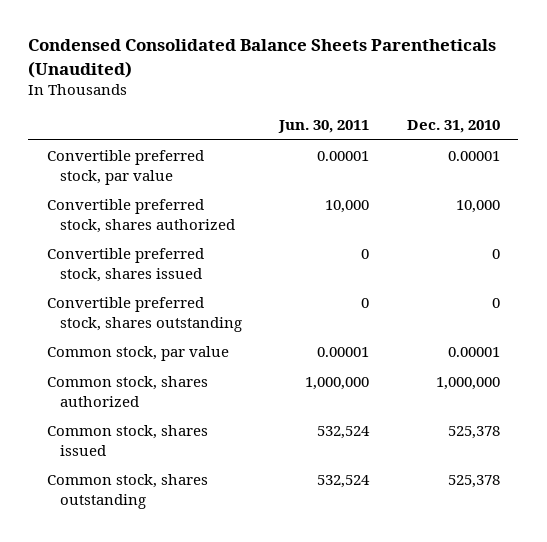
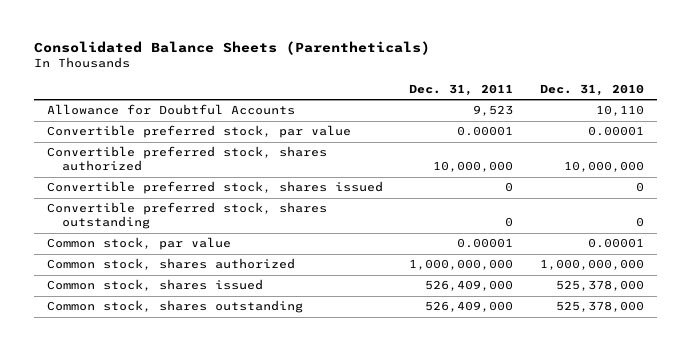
- Condensed Consolidated Balance Sheets Parentheticals (Unaudited)
+ Consolidated Balance Sheets (Parentheticals)
- | Jun. 30, 2011 | Dec. 31, 2010
+ | Dec. 31, 2011 | Dec. 31, 2010
+ Allowance for Doubtful Accounts | 9,523 | 10,110
- Convertible preferred stock, shares authorized | 10,000 | 10,000
+ Convertible preferred stock, shares authorized | 10,000,000 | 10,000,000
- Common stock, shares authorized | 1,000,000 | 1,000,000
- Common stock, shares issued | 532,524 | 525,378
- Common stock, shares outstanding | 532,524 | 525,378
+ Common stock, shares authorized | 1,000,000,000 | 1,000,000,000
+ Common stock, shares issued | 526,409,000 | 525,378,000
+ Common stock, shares outstanding | 526,409,000 | 525,378,000

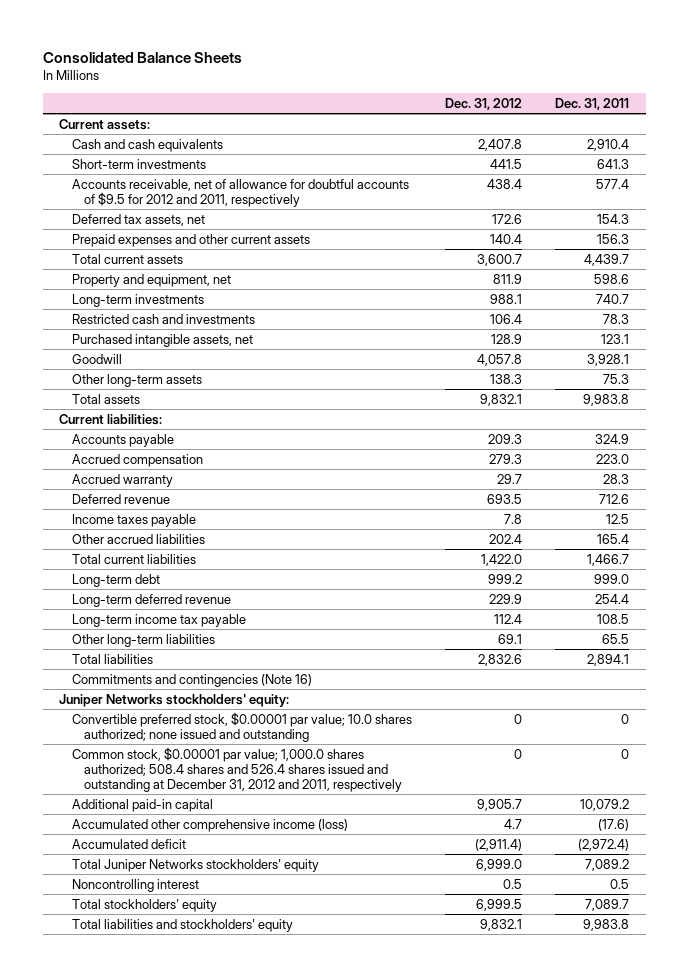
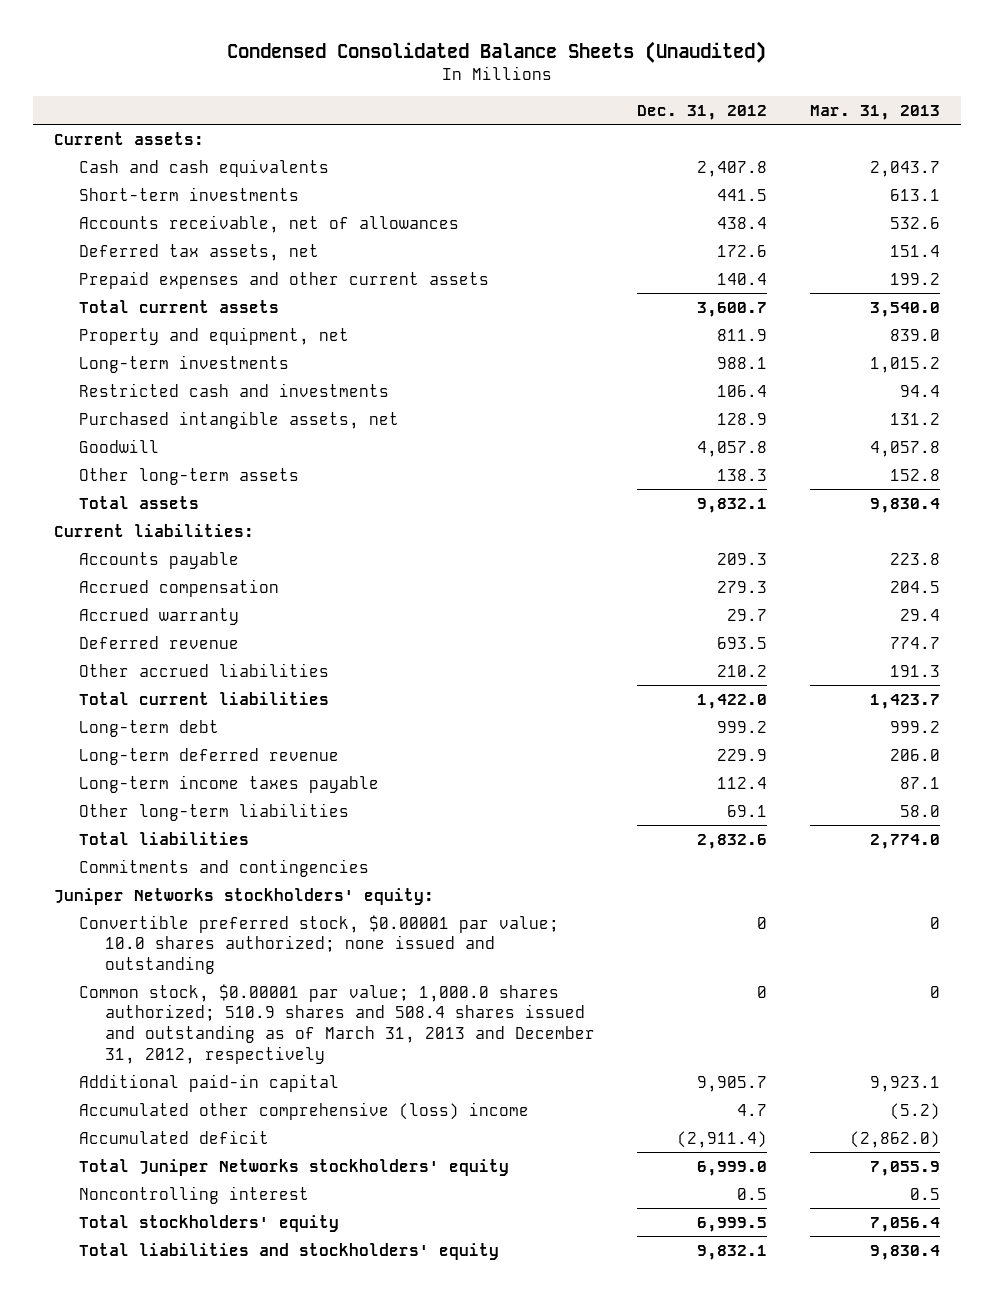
- Consolidated Balance Sheets
+ Condensed Consolidated Balance Sheets (Unaudited)
- | Dec. 31, 2012 | Dec. 31, 2011
+ | Dec. 31, 2012 | Mar. 31, 2013
- Accounts receivable, net of allowance for doubtful accounts of $9.5 for 2012 and 2011, respectively | 438.4 | 577.4
+ Accounts receivable, net of allowances | 438.4 | 532.6
- Income taxes payable | 7.8 | 12.5
- Other accrued liabilities | 202.4 | 165.4
+ Other accrued liabilities | 210.2 | 191.3
- Long-term income tax payable | 112.4 | 108.5
+ Long-term income taxes payable | 112.4 | 87.1
- Commitments and contingencies (Note 16)
+ Commitments and contingencies
- Common stock, $0.00001 par value; 1,000.0 shares authorized; 508.4 shares and 526.4 shares issued and outstanding at December 31, 2012 and 2011, respectively | 0 | 0
+ Common stock, $0.00001 par value; 1,000.0 shares authorized; 510.9 shares and 508.4 shares issued and outstanding as of March 31, 2013 and December 31, 2012, respectively | 0 | 0
- Accumulated other comprehensive income (loss) | 4.7 | (17.6)
+ Accumulated other comprehensive (loss) income | 4.7 | (5.2)

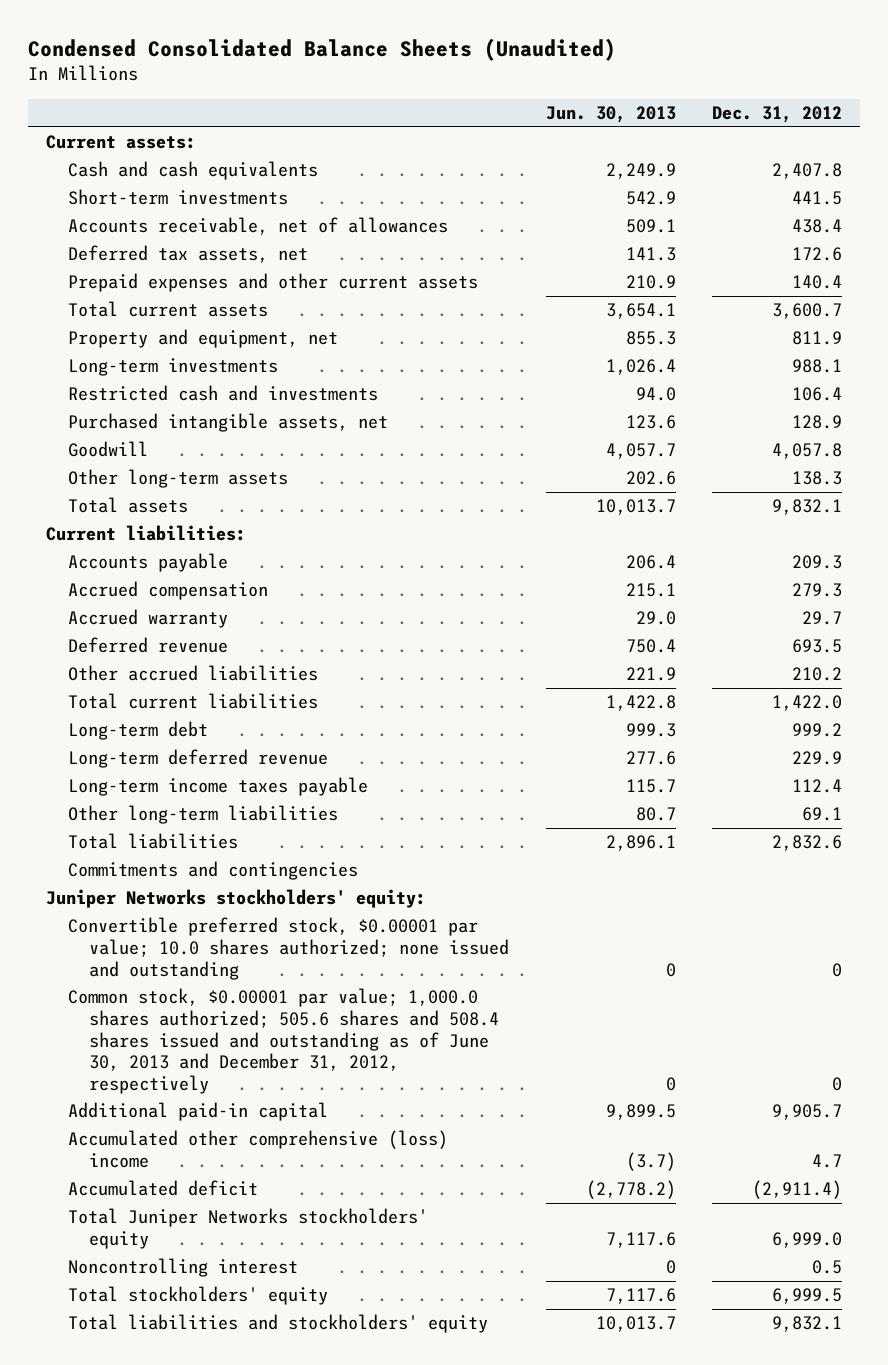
- | Dec. 31, 2012 | Mar. 31, 2013
+ | Jun. 30, 2013 | Dec. 31, 2012
- Common stock, $0.00001 par value; 1,000.0 shares authorized; 510.9 shares and 508.4 shares issued and outstanding as of March 31, 2013 and December 31, 2012, respectively | 0 | 0
+ Common stock, $0.00001 par value; 1,000.0 shares authorized; 505.6 shares and 508.4 shares issued and outstanding as of June 30, 2013 and December 31, 2012, respectively | 0 | 0

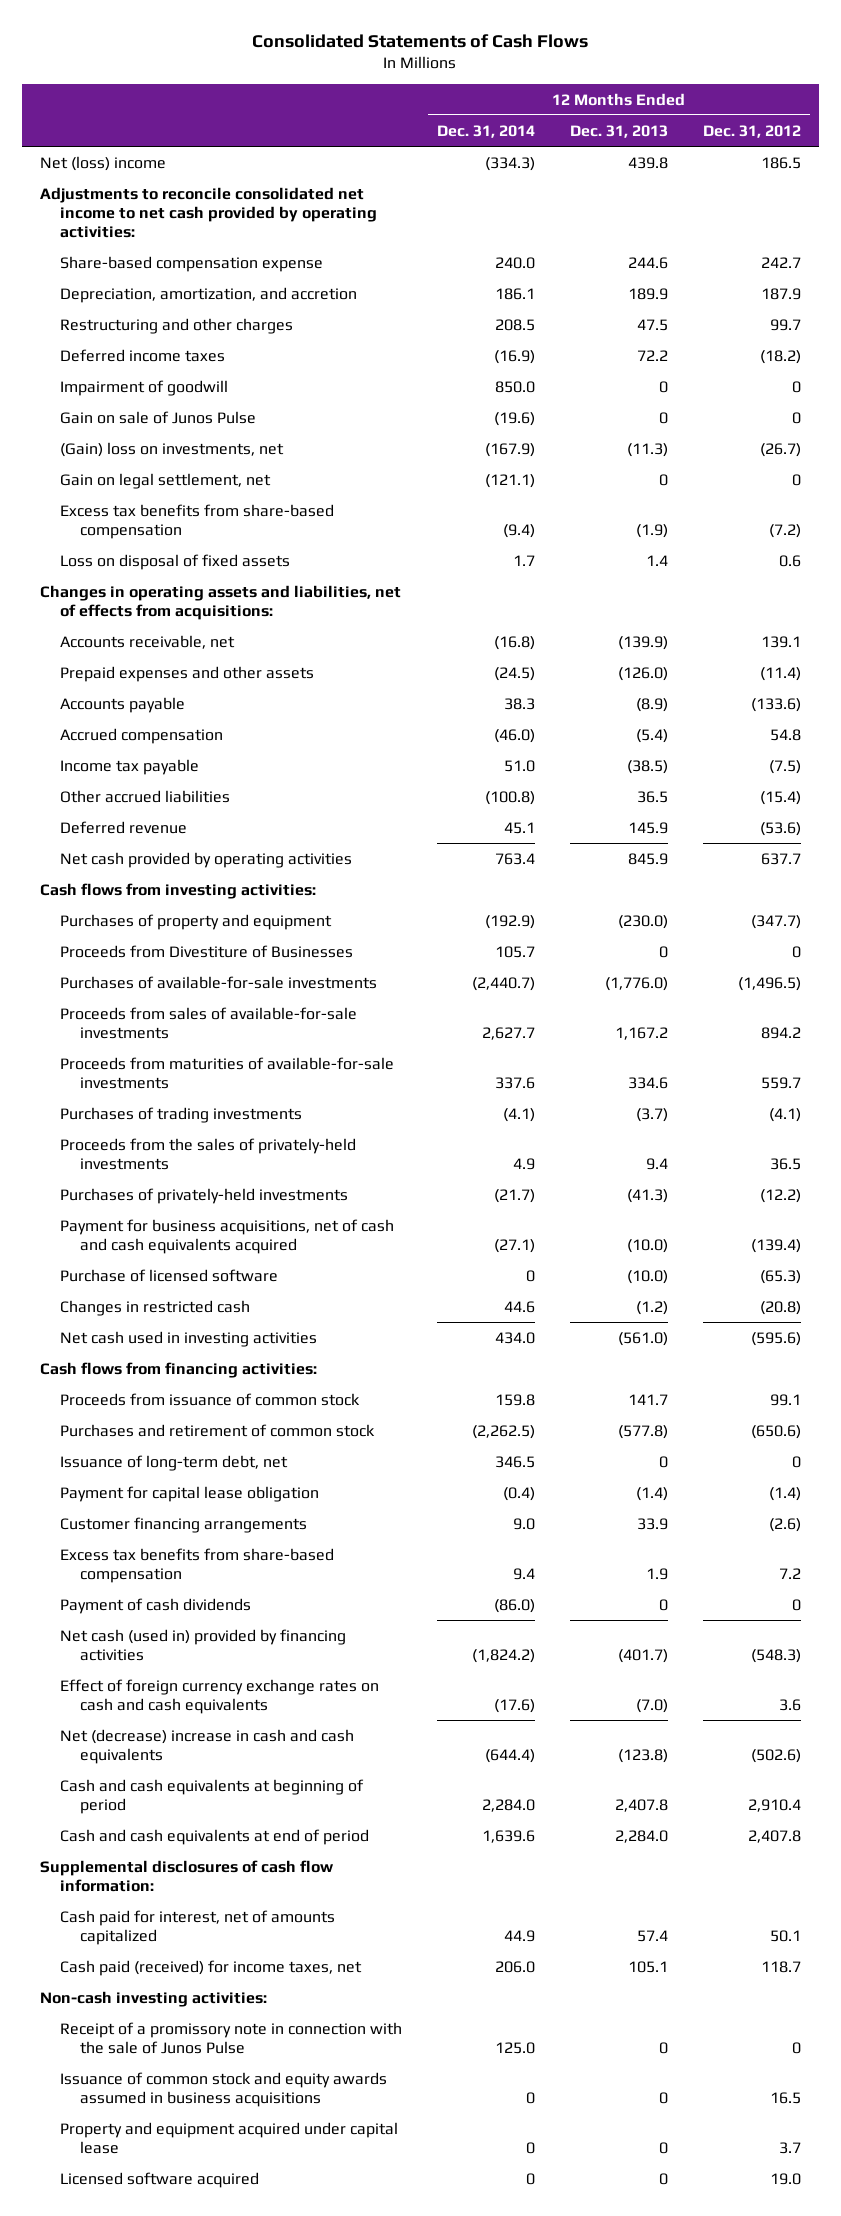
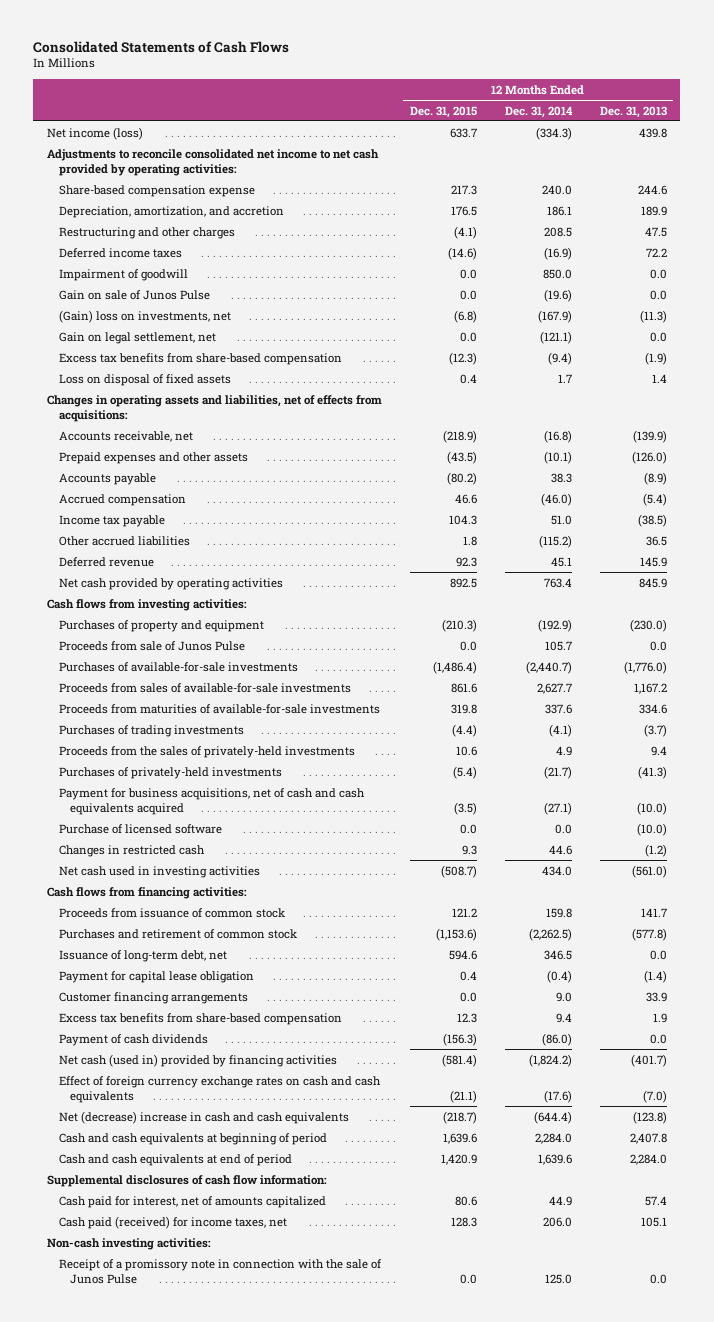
- | 12 Months Ended Dec. 31, 2014 | 12 Months Ended Dec. 31, 2013 | 12 Months Ended Dec. 31, 2012
+ | 12 Months Ended Dec. 31, 2015 | 12 Months Ended Dec. 31, 2014 | 12 Months Ended Dec. 31, 2013
- Net (loss) income | (334.3) | 439.8 | 186.5
+ Net income (loss) | 633.7 | (334.3) | 439.8
- Impairment of goodwill | 850.0 | 0 | 0
- Gain on sale of Junos Pulse | (19.6) | 0 | 0
+ Impairment of goodwill | 0.0 | 850.0 | 0.0
+ Gain on sale of Junos Pulse | 0.0 | (19.6) | 0.0
- Gain on legal settlement, net | (121.1) | 0 | 0
+ Gain on legal settlement, net | 0.0 | (121.1) | 0.0
- Prepaid expenses and other assets | (24.5) | (126.0) | (11.4)
+ Prepaid expenses and other assets | (43.5) | (10.1) | (126.0)
- Other accrued liabilities | (100.8) | 36.5 | (15.4)
+ Other accrued liabilities | 1.8 | (115.2) | 36.5
- Proceeds from Divestiture of Businesses | 105.7 | 0 | 0
+ Proceeds from sale of Junos Pulse | 0.0 | 105.7 | 0.0
- Purchase of licensed software | 0 | (10.0) | (65.3)
+ Purchase of licensed software | 0.0 | 0.0 | (10.0)
- Issuance of long-term debt, net | 346.5 | 0 | 0
+ Issuance of long-term debt, net | 594.6 | 346.5 | 0.0
- Payment of cash dividends | (86.0) | 0 | 0
+ Payment of cash dividends | (156.3) | (86.0) | 0.0
- Receipt of a promissory note in connection with the sale of Junos Pulse | 125.0 | 0 | 0
- Issuance of common stock and equity awards assumed in business acquisitions | 0 | 0 | 16.5
- Property and equipment acquired under capital lease | 0 | 0 | 3.7
- Licensed software acquired | 0 | 0 | 19.0
+ Receipt of a promissory note in connection with the sale of Junos Pulse | 0.0 | 125.0 | 0.0

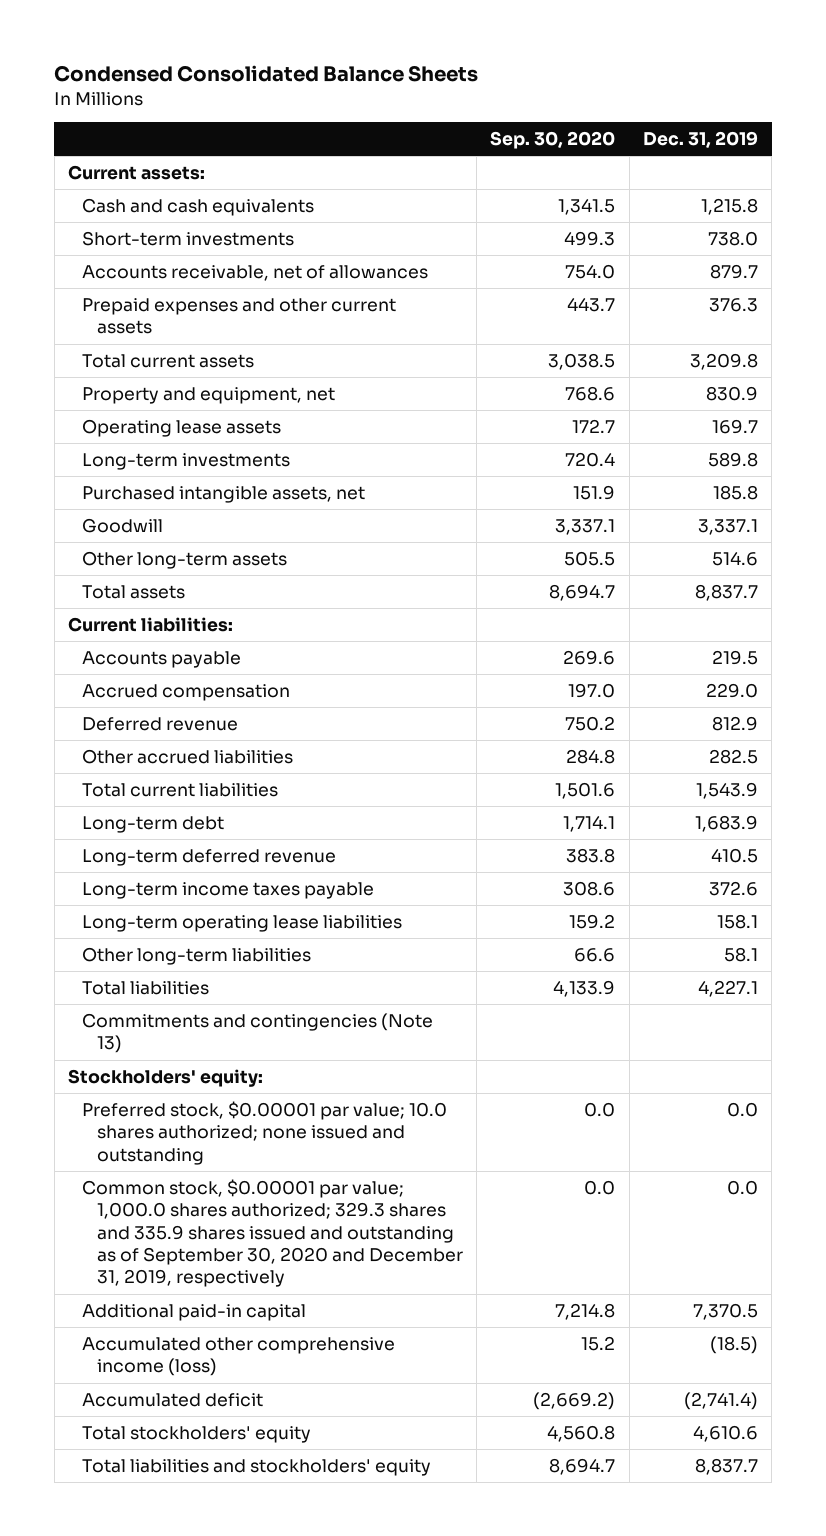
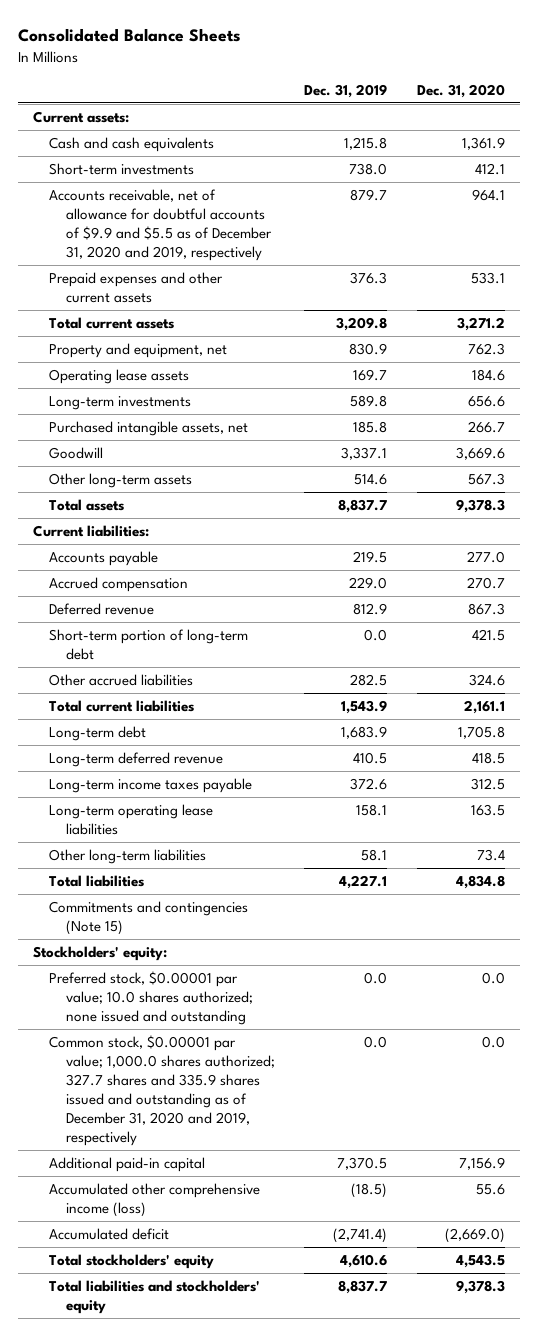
- Condensed Consolidated Balance Sheets
+ Consolidated Balance Sheets
- | Sep. 30, 2020 | Dec. 31, 2019
+ | Dec. 31, 2019 | Dec. 31, 2020
- Accounts receivable, net of allowances | 754.0 | 879.7
+ Accounts receivable, net of allowance for doubtful accounts of $9.9 and $5.5 as of December 31, 2020 and 2019, respectively | 879.7 | 964.1
+ Short-term portion of long-term debt | 0.0 | 421.5
- Commitments and contingencies (Note 13)
+ Commitments and contingencies (Note 15)
- Common stock, $0.00001 par value; 1,000.0 shares authorized; 329.3 shares and 335.9 shares issued and outstanding as of September 30, 2020 and December 31, 2019, respectively | 0.0 | 0.0
+ Common stock, $0.00001 par value; 1,000.0 shares authorized; 327.7 shares and 335.9 shares issued and outstanding as of December 31, 2020 and 2019, respectively | 0.0 | 0.0

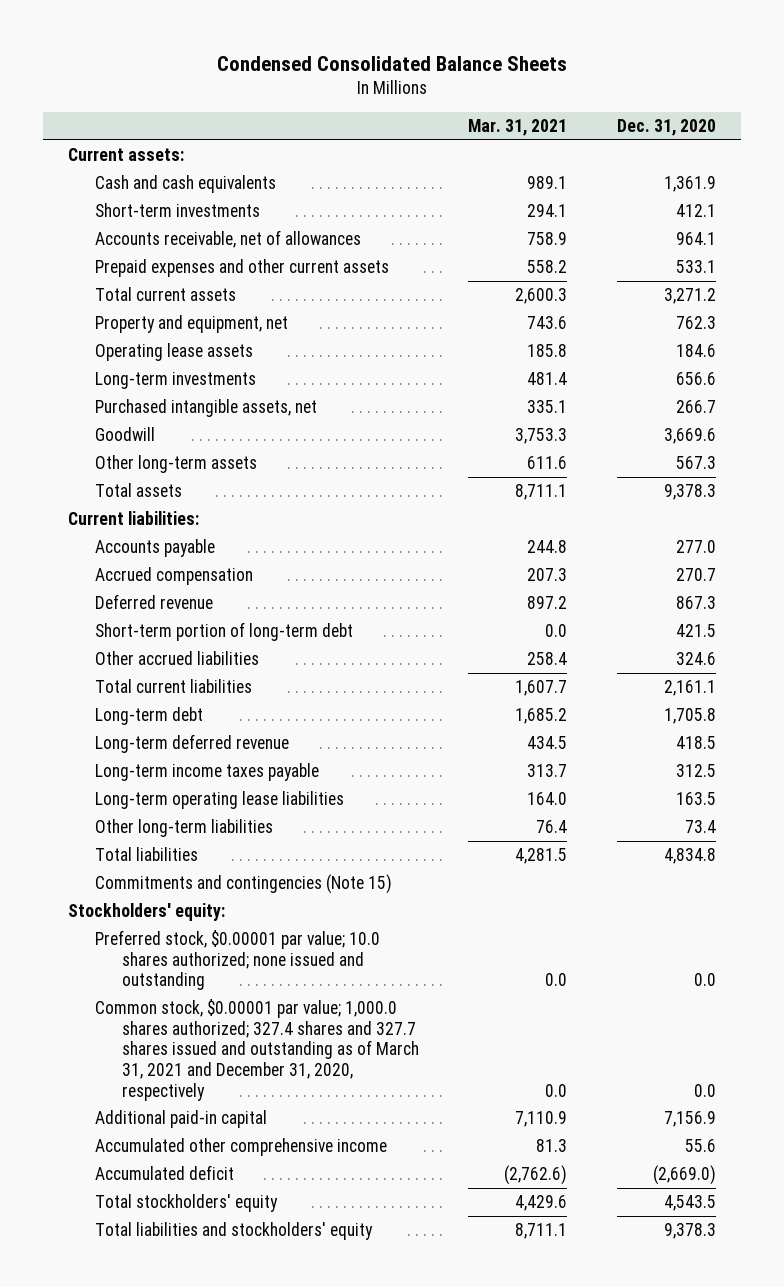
- Consolidated Balance Sheets
+ Condensed Consolidated Balance Sheets
- | Dec. 31, 2019 | Dec. 31, 2020
+ | Mar. 31, 2021 | Dec. 31, 2020
- Accounts receivable, net of allowance for doubtful accounts of $9.9 and $5.5 as of December 31, 2020 and 2019, respectively | 879.7 | 964.1
+ Accounts receivable, net of allowances | 758.9 | 964.1
- Common stock, $0.00001 par value; 1,000.0 shares authorized; 327.7 shares and 335.9 shares issued and outstanding as of December 31, 2020 and 2019, respectively | 0.0 | 0.0
+ Common stock, $0.00001 par value; 1,000.0 shares authorized; 327.4 shares and 327.7 shares issued and outstanding as of March 31, 2021 and December 31, 2020, respectively | 0.0 | 0.0
- Accumulated other comprehensive income (loss) | (18.5) | 55.6
+ Accumulated other comprehensive income | 81.3 | 55.6

